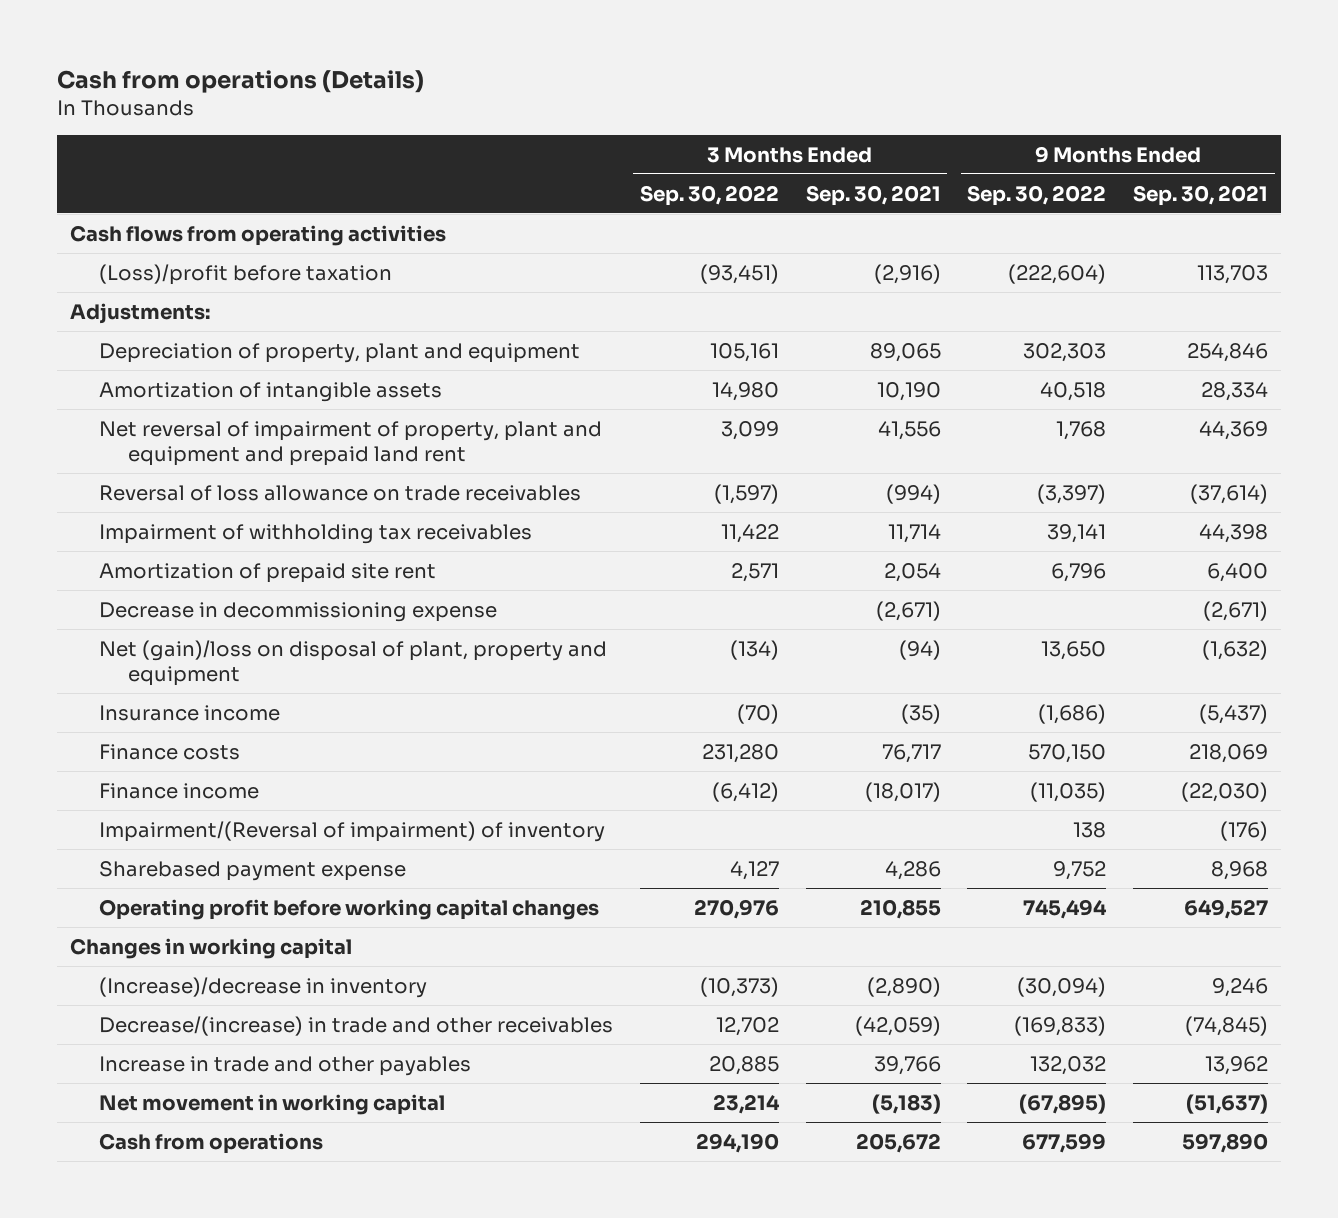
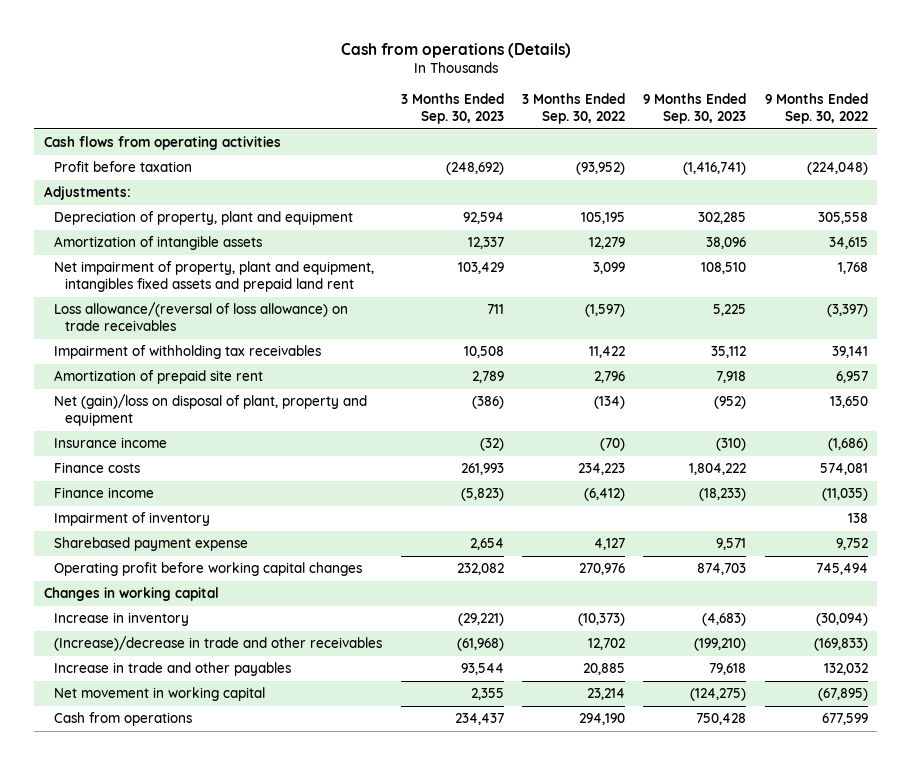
- | 3 Months Ended Sep. 30, 2022 | 3 Months Ended Sep. 30, 2021 | 9 Months Ended Sep. 30, 2022 | 9 Months Ended Sep. 30, 2021
+ | 3 Months Ended Sep. 30, 2023 | 3 Months Ended Sep. 30, 2022 | 9 Months Ended Sep. 30, 2023 | 9 Months Ended Sep. 30, 2022
- (Loss)/profit before taxation | (93,451) | (2,916) | (222,604) | 113,703
+ Profit before taxation | (248,692) | (93,952) | (1,416,741) | (224,048)
- Depreciation of property, plant and equipment | 105,161 | 89,065 | 302,303 | 254,846
- Amortization of intangible assets | 14,980 | 10,190 | 40,518 | 28,334
- Net reversal of impairment of property, plant and equipment and prepaid land rent | 3,099 | 41,556 | 1,768 | 44,369
- Reversal of loss allowance on trade receivables | (1,597) | (994) | (3,397) | (37,614)
+ Depreciation of property, plant and equipment | 92,594 | 105,195 | 302,285 | 305,558
+ Amortization of intangible assets | 12,337 | 12,279 | 38,096 | 34,615
+ Net impairment of property, plant and equipment, intangibles fixed assets and prepaid land rent | 103,429 | 3,099 | 108,510 | 1,768
+ Loss allowance/(reversal of loss allowance) on trade receivables | 711 | (1,597) | 5,225 | (3,397)
- Amortization of prepaid site rent | 2,571 | 2,054 | 6,796 | 6,400
- Decrease in decommissioning expense | | (2,671) | | (2,671)
+ Amortization of prepaid site rent | 2,789 | 2,796 | 7,918 | 6,957
- Finance costs | 231,280 | 76,717 | 570,150 | 218,069
+ Finance costs | 261,993 | 234,223 | 1,804,222 | 574,081
- Impairment/(Reversal of impairment) of inventory | | | 138 | (176)
+ Impairment of inventory | | | | 138
- (Increase)/decrease in inventory | (10,373) | (2,890) | (30,094) | 9,246
- Decrease/(increase) in trade and other receivables | 12,702 | (42,059) | (169,833) | (74,845)
+ Increase in inventory | (29,221) | (10,373) | (4,683) | (30,094)
+ (Increase)/decrease in trade and other receivables | (61,968) | 12,702 | (199,210) | (169,833)

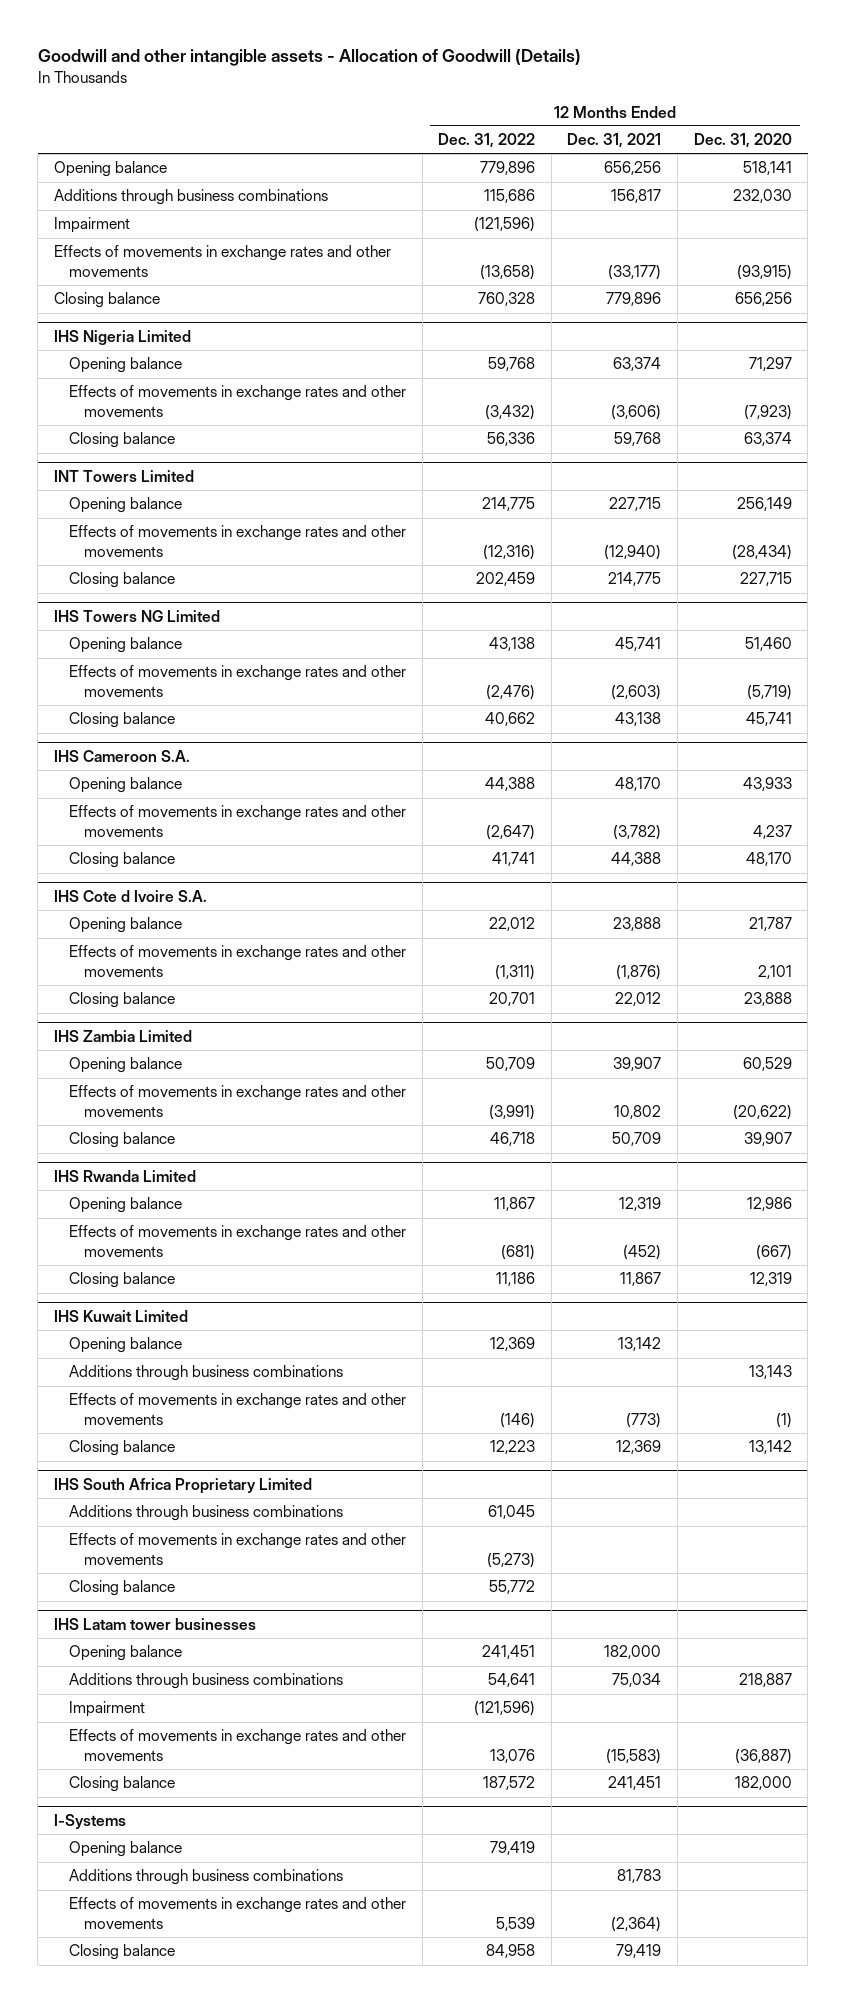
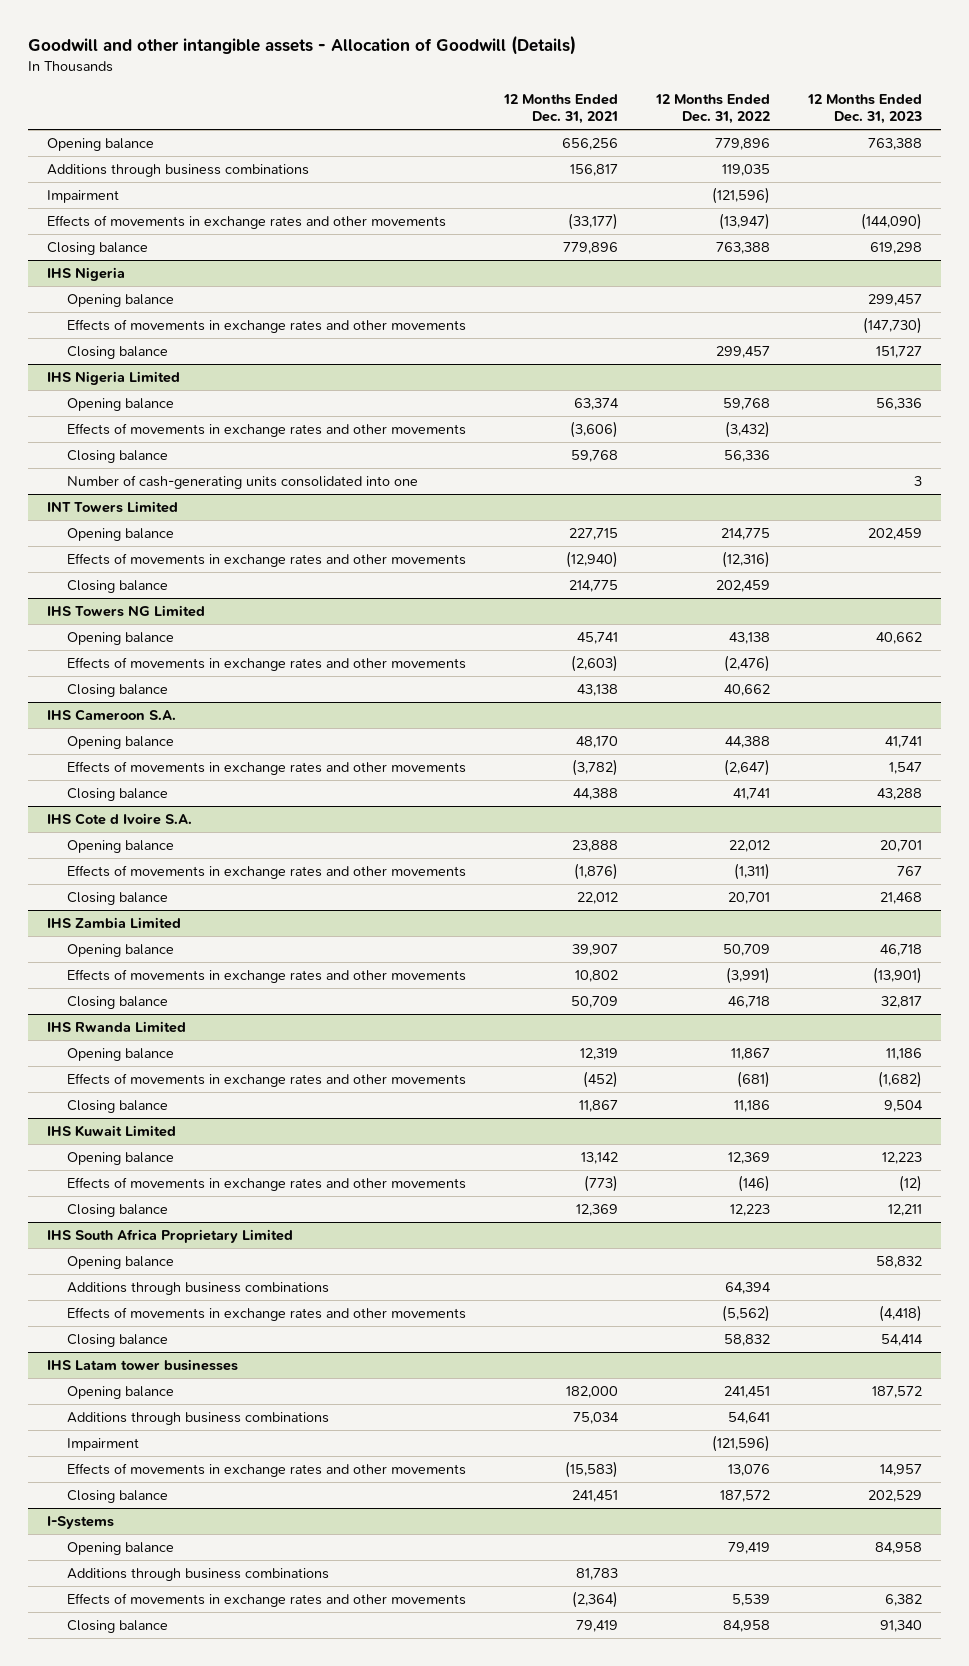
- | 12 Months Ended Dec. 31, 2022 | 12 Months Ended Dec. 31, 2021 | 12 Months Ended Dec. 31, 2020
+ | 12 Months Ended Dec. 31, 2021 | 12 Months Ended Dec. 31, 2022 | 12 Months Ended Dec. 31, 2023
- Additions through business combinations | 115,686 | 156,817 | 232,030
+ Additions through business combinations | 156,817 | 119,035 |
- Effects of movements in exchange rates and other movements | (13,658) | (33,177) | (93,915)
- Closing balance | 760,328 | 779,896 | 656,256
+ Effects of movements in exchange rates and other movements | (33,177) | (13,947) | (144,090)
+ Closing balance | 779,896 | 763,388 | 619,298
+ IHS Nigeria
+ Opening balance | | | 299,457
+ Effects of movements in exchange rates and other movements | | | (147,730)
+ Closing balance | | 299,457 | 151,727
@ IHS Nigeria Limited
+ Number of cash-generating units consolidated into one | | | 3
@ IHS Kuwait Limited
- Additions through business combinations | | | 13,143
@ IHS South Africa Proprietary Limited
- Additions through business combinations | 61,045 | |
- Effects of movements in exchange rates and other movements | (5,273) | |
- Closing balance | 55,772 | |
+ Opening balance | | | 58,832
+ Additions through business combinations | | 64,394 |
+ Effects of movements in exchange rates and other movements | | (5,562) | (4,418)
+ Closing balance | | 58,832 | 54,414

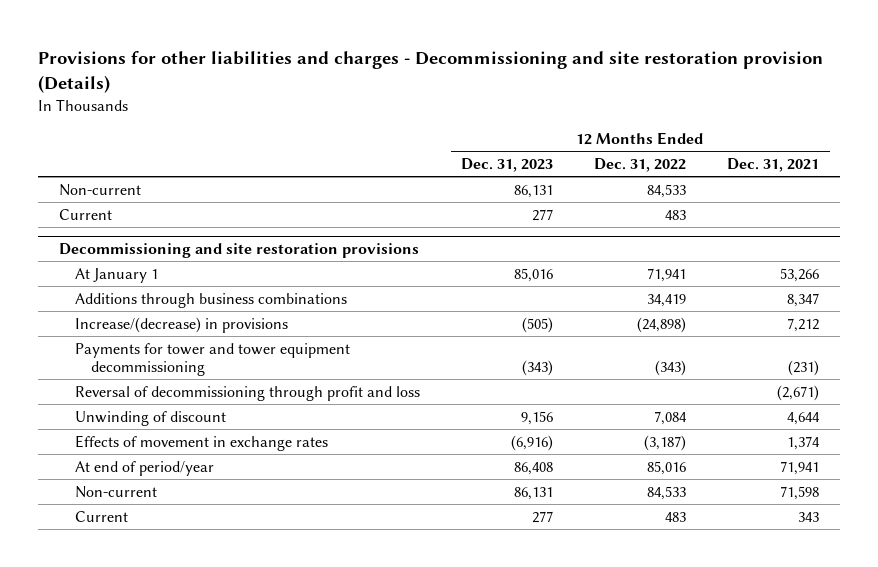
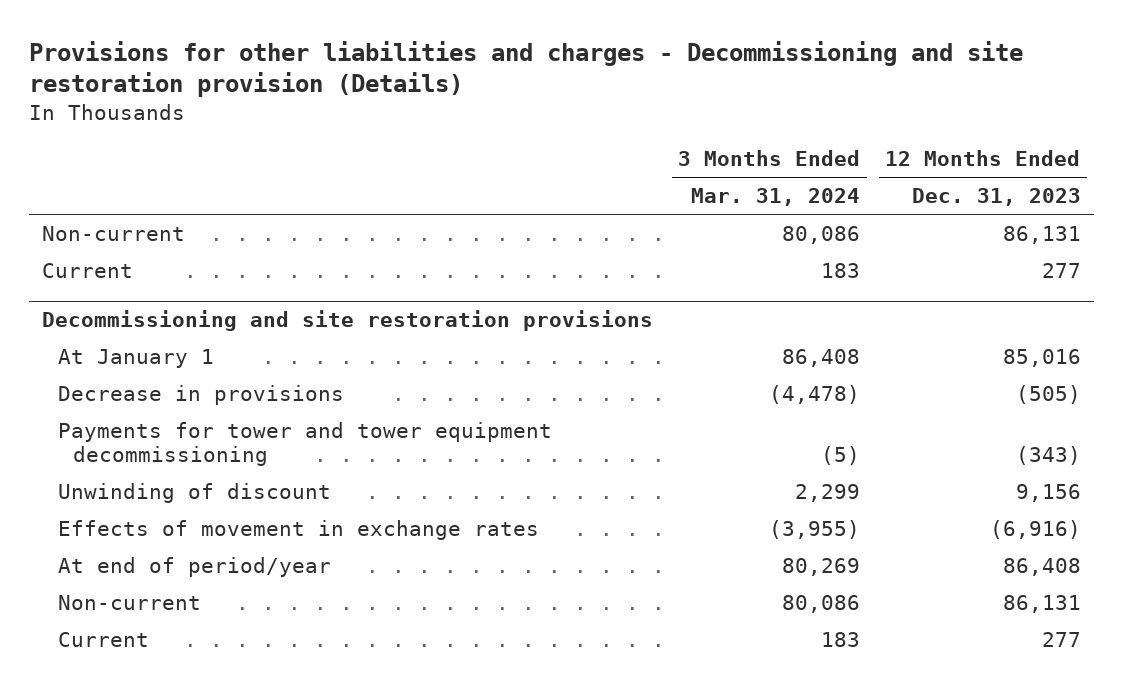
- | 12 Months Ended Dec. 31, 2023 | 12 Months Ended Dec. 31, 2022 | 12 Months Ended Dec. 31, 2021
+ | 3 Months Ended Mar. 31, 2024 | 12 Months Ended Dec. 31, 2023
@ Decommissioning and site restoration provisions
- Additions through business combinations | | 34,419 | 8,347
- Increase/(decrease) in provisions | (505) | (24,898) | 7,212
+ Decrease in provisions | (4,478) | (505)
- Reversal of decommissioning through profit and loss | | | (2,671)

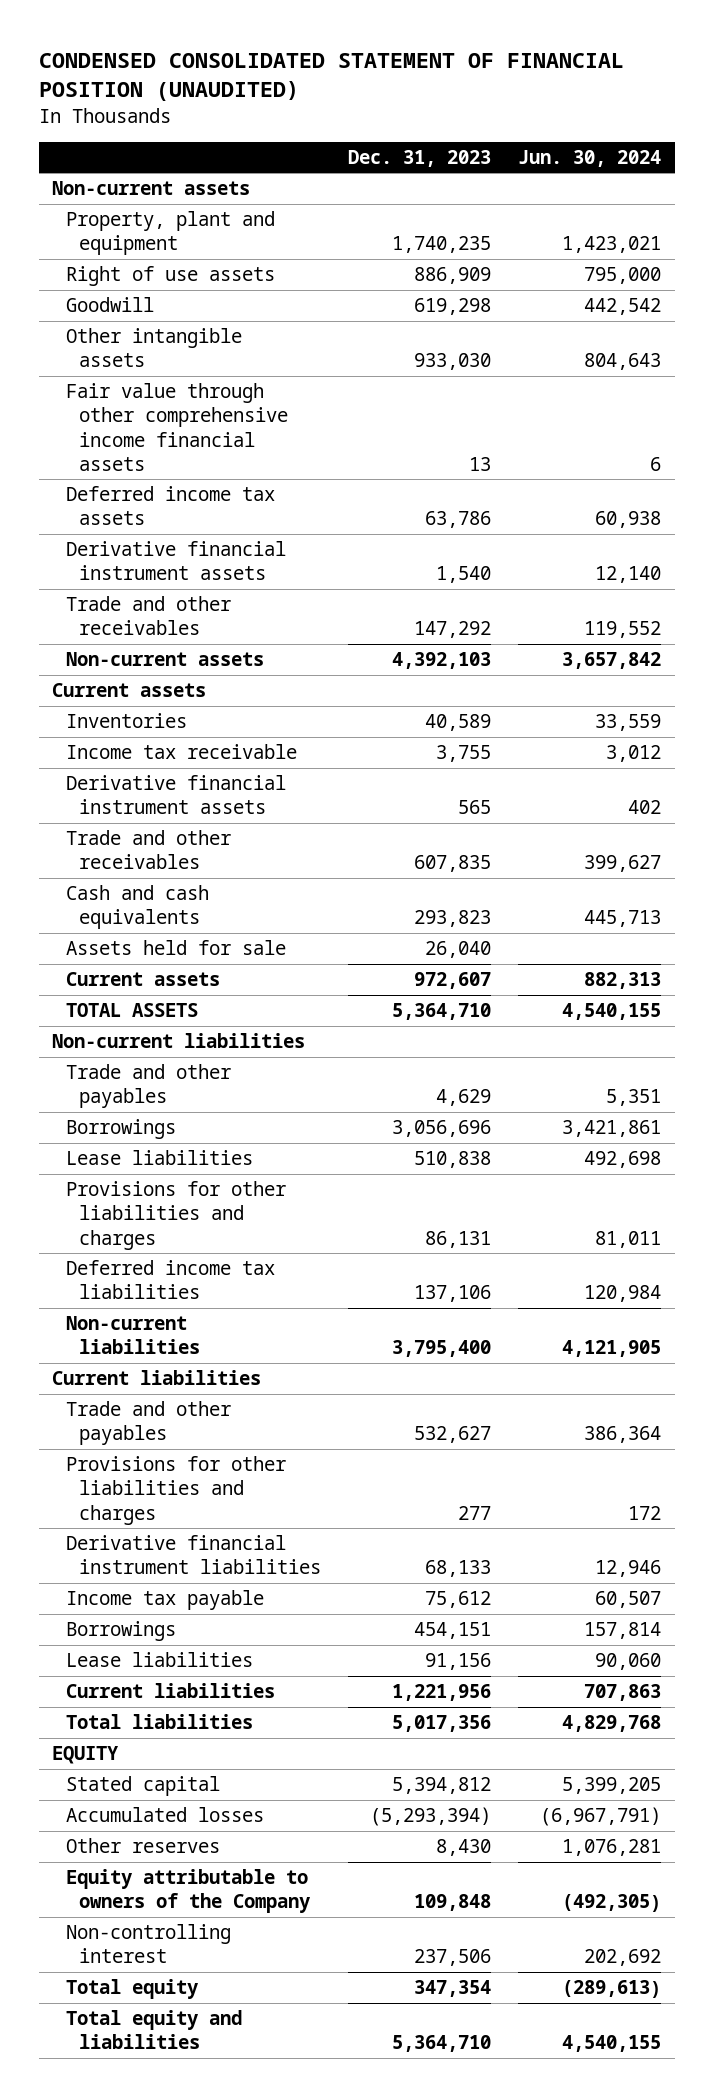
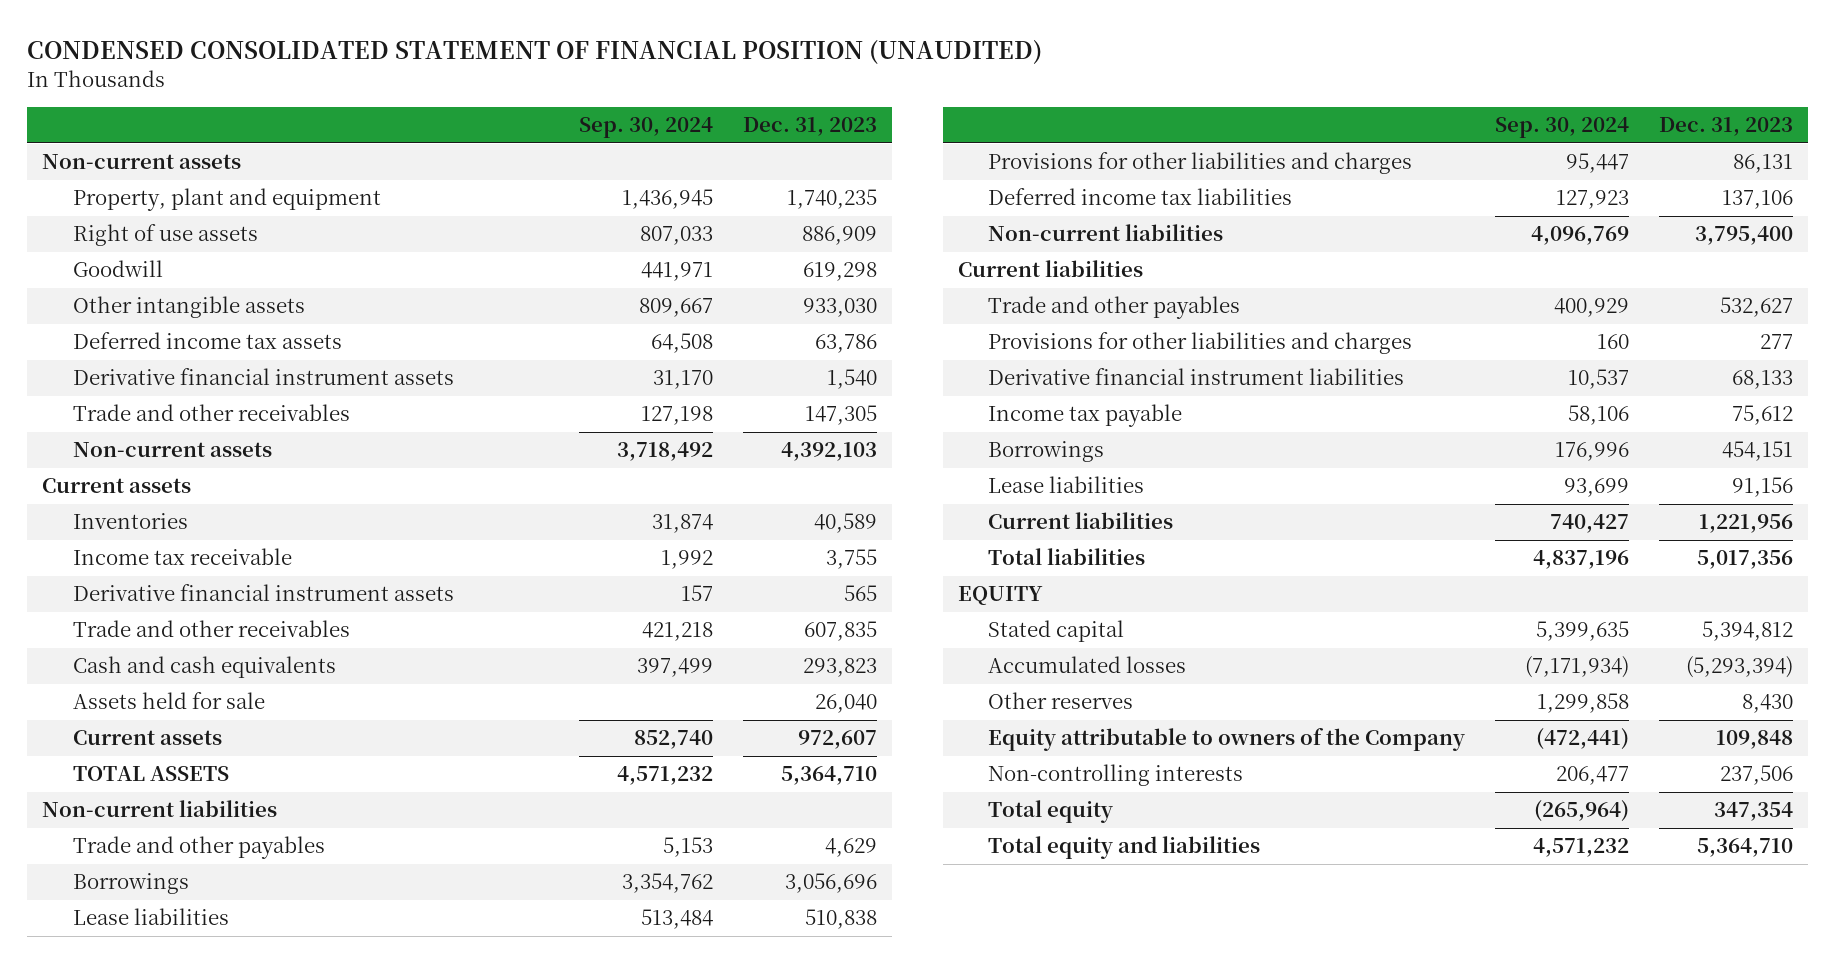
- | Dec. 31, 2023 | Jun. 30, 2024
+ | Sep. 30, 2024 | Dec. 31, 2023
- Fair value through other comprehensive income financial assets | 13 | 6
- Trade and other receivables | 147,292 | 119,552
+ Trade and other receivables | 127,198 | 147,305
- Non-controlling interest | 237,506 | 202,692
+ Non-controlling interests | 206,477 | 237,506

